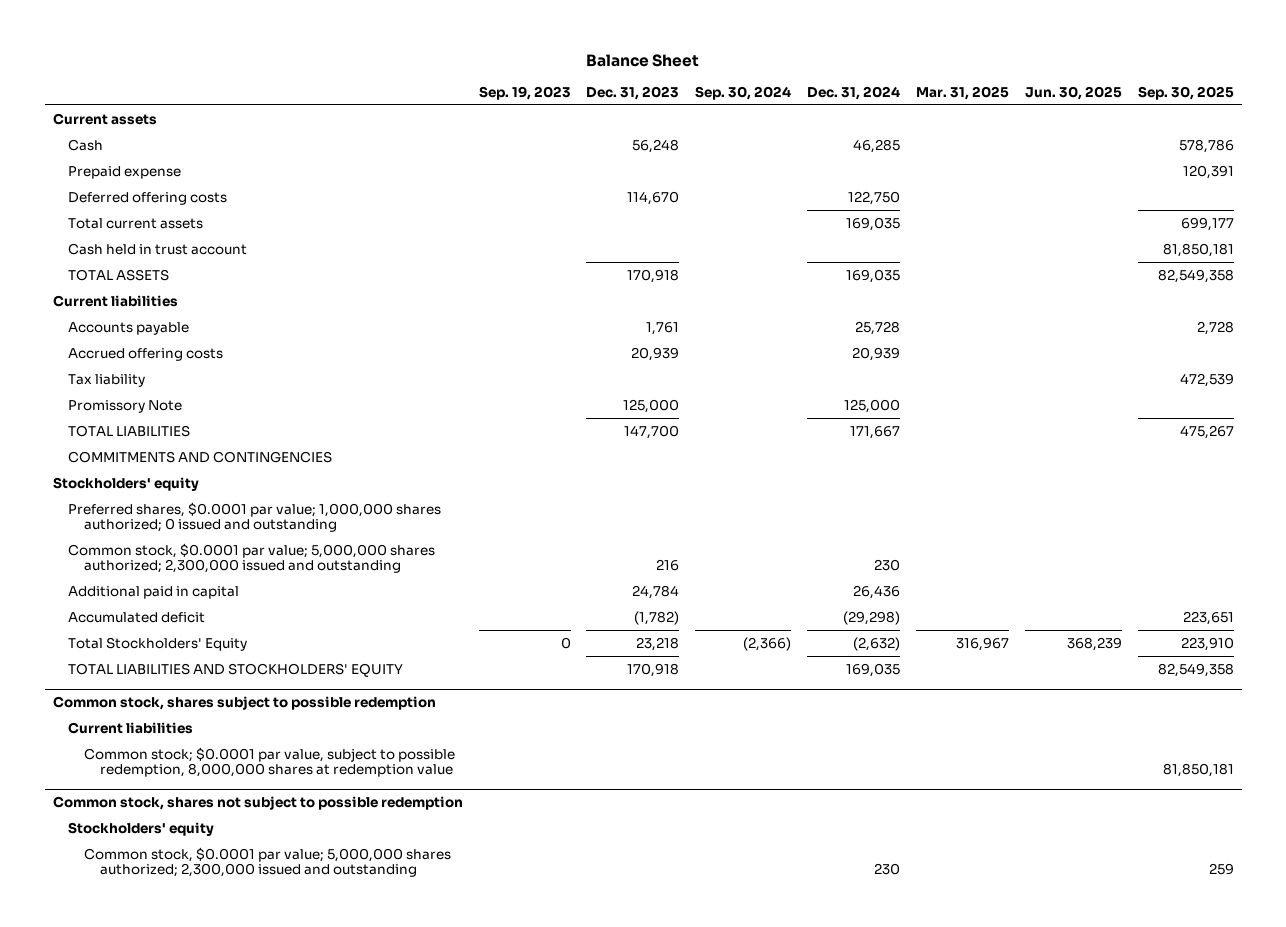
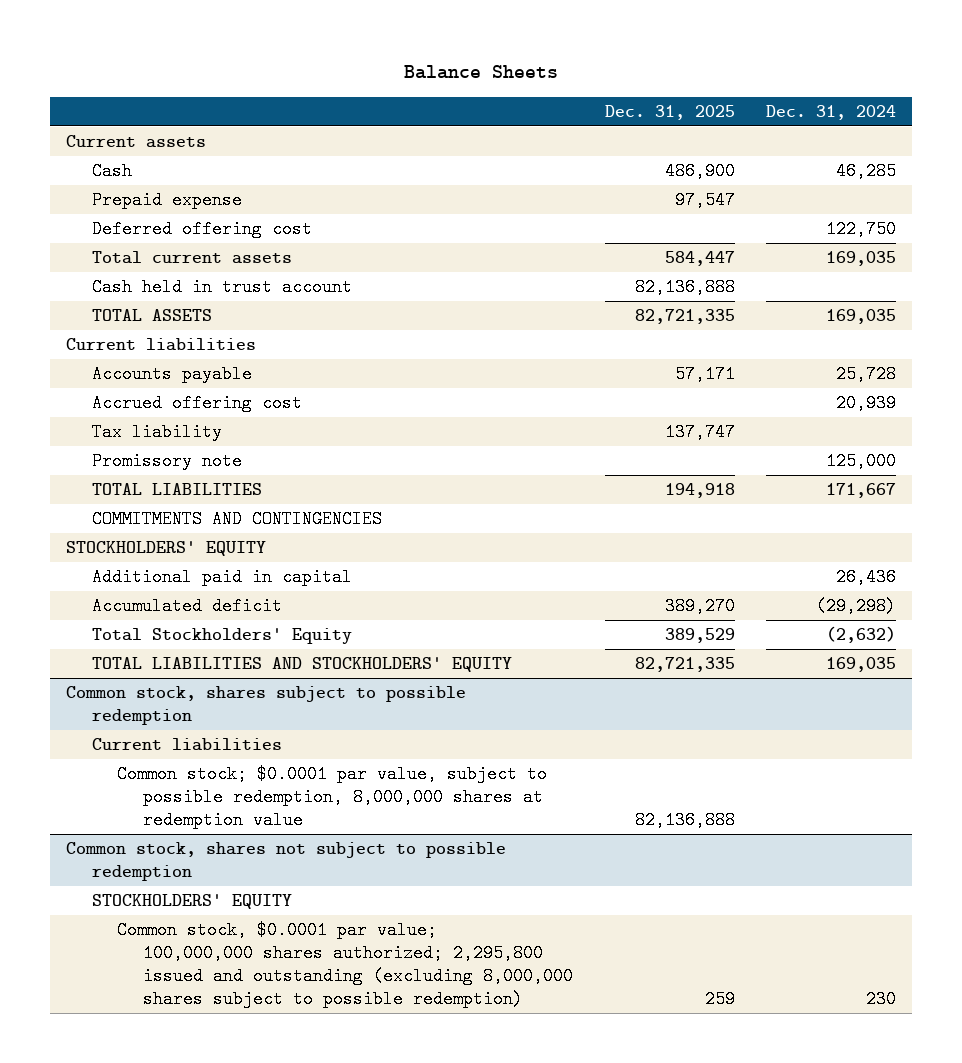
- Balance Sheet
+ Balance Sheets
- | Sep. 19, 2023 | Dec. 31, 2023 | Sep. 30, 2024 | Dec. 31, 2024 | Mar. 31, 2025 | Jun. 30, 2025 | Sep. 30, 2025
+ | Dec. 31, 2025 | Dec. 31, 2024
- Deferred offering costs | | 114,670 | | 122,750 | | |
+ Deferred offering cost | | 122,750
- Accrued offering costs | | 20,939 | | 20,939 | | |
+ Accrued offering cost | | 20,939
- Promissory Note | | 125,000 | | 125,000 | | |
+ Promissory note | | 125,000
- Stockholders' equity
- Preferred shares, $0.0001 par value; 1,000,000 shares authorized; 0 issued and outstanding
- Common stock, $0.0001 par value; 5,000,000 shares authorized; 2,300,000 issued and outstanding | | 216 | | 230 | | |
+ STOCKHOLDERS' EQUITY
@ Common stock, shares not subject to possible redemption
- Stockholders' equity
- Common stock, $0.0001 par value; 5,000,000 shares authorized; 2,300,000 issued and outstanding | | | | 230 | | | 259
+ STOCKHOLDERS' EQUITY
+ Common stock, $0.0001 par value; 100,000,000 shares authorized; 2,295,800 issued and outstanding (excluding 8,000,000 shares subject to possible redemption) | 259 | 230

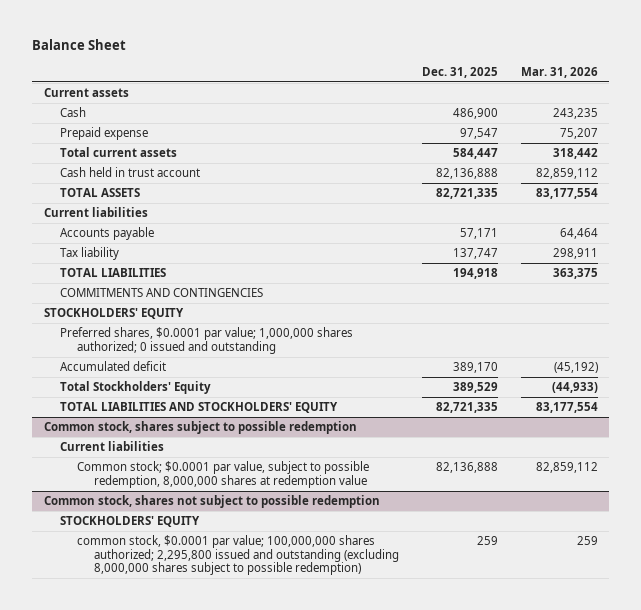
- Balance Sheets
+ Balance Sheet
- | Dec. 31, 2025 | Dec. 31, 2024
+ | Dec. 31, 2025 | Mar. 31, 2026
- Deferred offering cost | | 122,750
- Accrued offering cost | | 20,939
- Promissory note | | 125,000
- Additional paid in capital | | 26,436
- Accumulated deficit | 389,270 | (29,298)
+ Preferred shares, $0.0001 par value; 1,000,000 shares authorized; 0 issued and outstanding
+ Accumulated deficit | 389,170 | (45,192)
@ Common stock, shares not subject to possible redemption
- Common stock, $0.0001 par value; 100,000,000 shares authorized; 2,295,800 issued and outstanding (excluding 8,000,000 shares subject to possible redemption) | 259 | 230
+ common stock, $0.0001 par value; 100,000,000 shares authorized; 2,295,800 issued and outstanding (excluding 8,000,000 shares subject to possible redemption) | 259 | 259

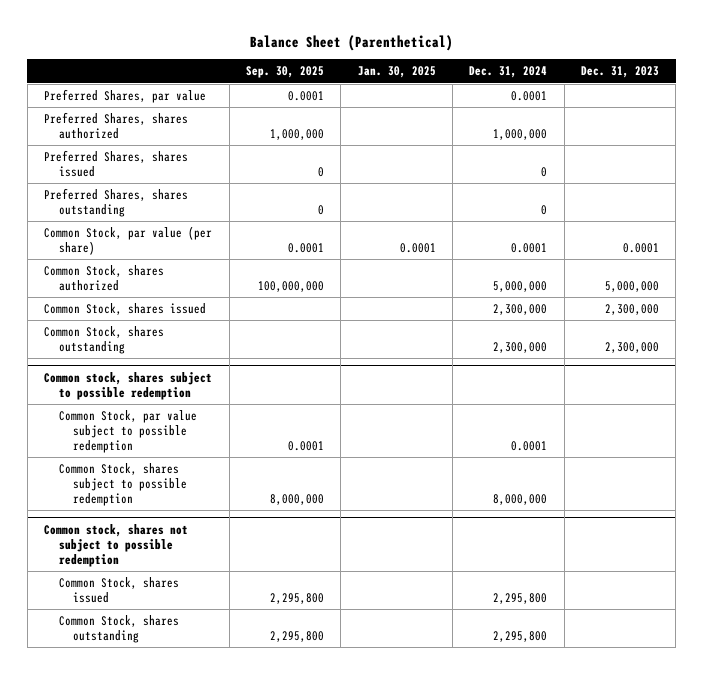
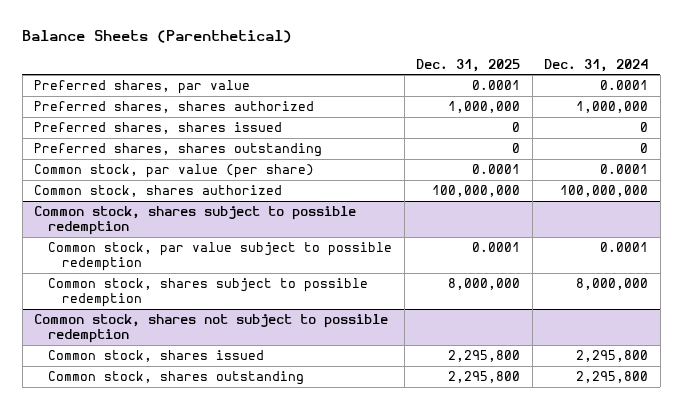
- Balance Sheet (Parenthetical)
+ Balance Sheets (Parenthetical)
- | Sep. 30, 2025 | Jan. 30, 2025 | Dec. 31, 2024 | Dec. 31, 2023
+ | Dec. 31, 2025 | Dec. 31, 2024
- Preferred Shares, par value | 0.0001 | | 0.0001 |
- Preferred Shares, shares authorized | 1,000,000 | | 1,000,000 |
- Preferred Shares, shares issued | 0 | | 0 |
- Preferred Shares, shares outstanding | 0 | | 0 |
- Common Stock, par value (per share) | 0.0001 | 0.0001 | 0.0001 | 0.0001
- Common Stock, shares authorized | 100,000,000 | | 5,000,000 | 5,000,000
- Common Stock, shares issued | | | 2,300,000 | 2,300,000
- Common Stock, shares outstanding | | | 2,300,000 | 2,300,000
+ Preferred shares, par value | 0.0001 | 0.0001
+ Preferred shares, shares authorized | 1,000,000 | 1,000,000
+ Preferred shares, shares issued | 0 | 0
+ Preferred shares, shares outstanding | 0 | 0
+ Common stock, par value (per share) | 0.0001 | 0.0001
+ Common stock, shares authorized | 100,000,000 | 100,000,000
@ Common stock, shares subject to possible redemption
- Common Stock, par value subject to possible redemption | 0.0001 | | 0.0001 |
- Common Stock, shares subject to possible redemption | 8,000,000 | | 8,000,000 |
+ Common stock, par value subject to possible redemption | 0.0001 | 0.0001
+ Common stock, shares subject to possible redemption | 8,000,000 | 8,000,000
@ Common stock, shares not subject to possible redemption
- Common Stock, shares issued | 2,295,800 | | 2,295,800 |
- Common Stock, shares outstanding | 2,295,800 | | 2,295,800 |
+ Common stock, shares issued | 2,295,800 | 2,295,800
+ Common stock, shares outstanding | 2,295,800 | 2,295,800

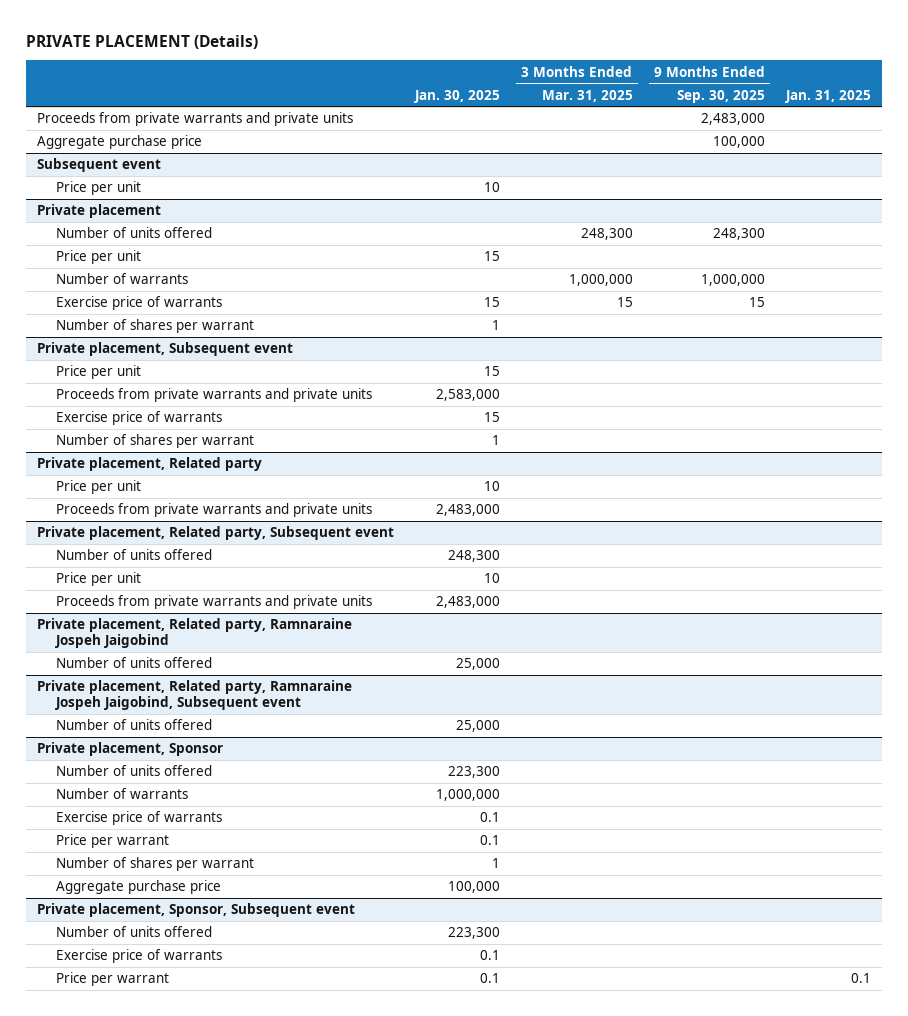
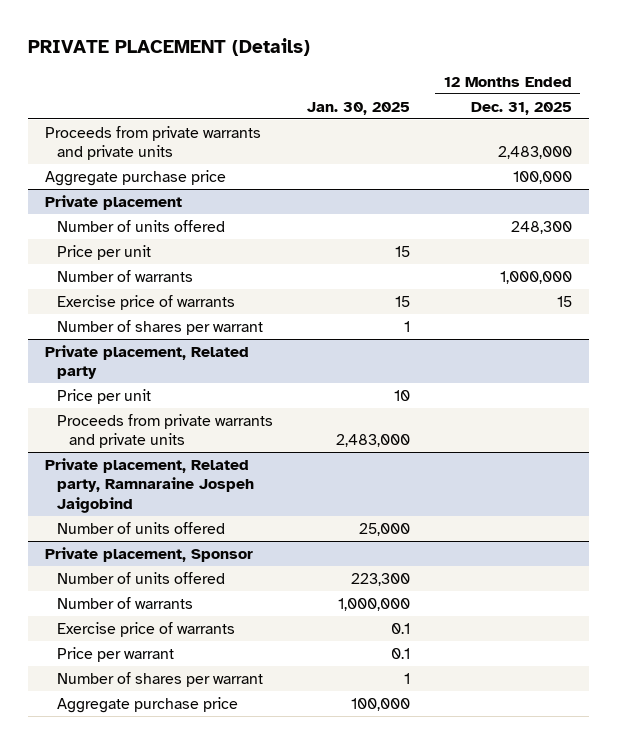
- | Jan. 30, 2025 | 3 Months Ended Mar. 31, 2025 | 9 Months Ended Sep. 30, 2025 | Jan. 31, 2025
+ | Jan. 30, 2025 | 12 Months Ended Dec. 31, 2025
- Subsequent event
- Price per unit | 10 | | |
- Private placement, Subsequent event
- Price per unit | 15 | | |
- Proceeds from private warrants and private units | 2,583,000 | | |
- Exercise price of warrants | 15 | | |
- Number of shares per warrant | 1 | | |
- Private placement, Related party, Subsequent event
- Number of units offered | 248,300 | | |
- Price per unit | 10 | | |
- Proceeds from private warrants and private units | 2,483,000 | | |
- Private placement, Related party, Ramnaraine Jospeh Jaigobind, Subsequent event
- Number of units offered | 25,000 | | |
- Private placement, Sponsor, Subsequent event
- Number of units offered | 223,300 | | |
- Exercise price of warrants | 0.1 | | |
- Price per warrant | 0.1 | | | 0.1

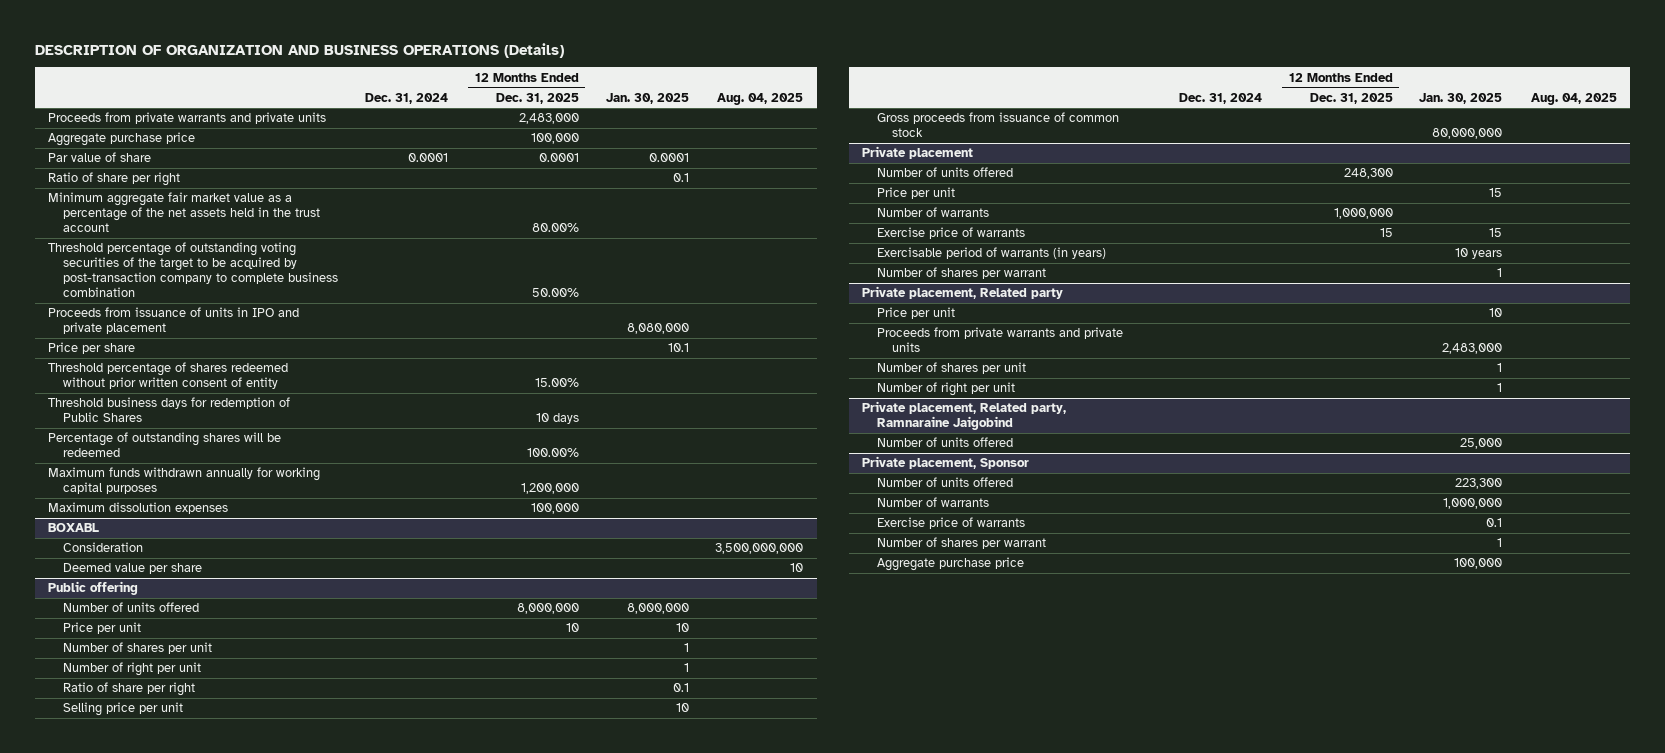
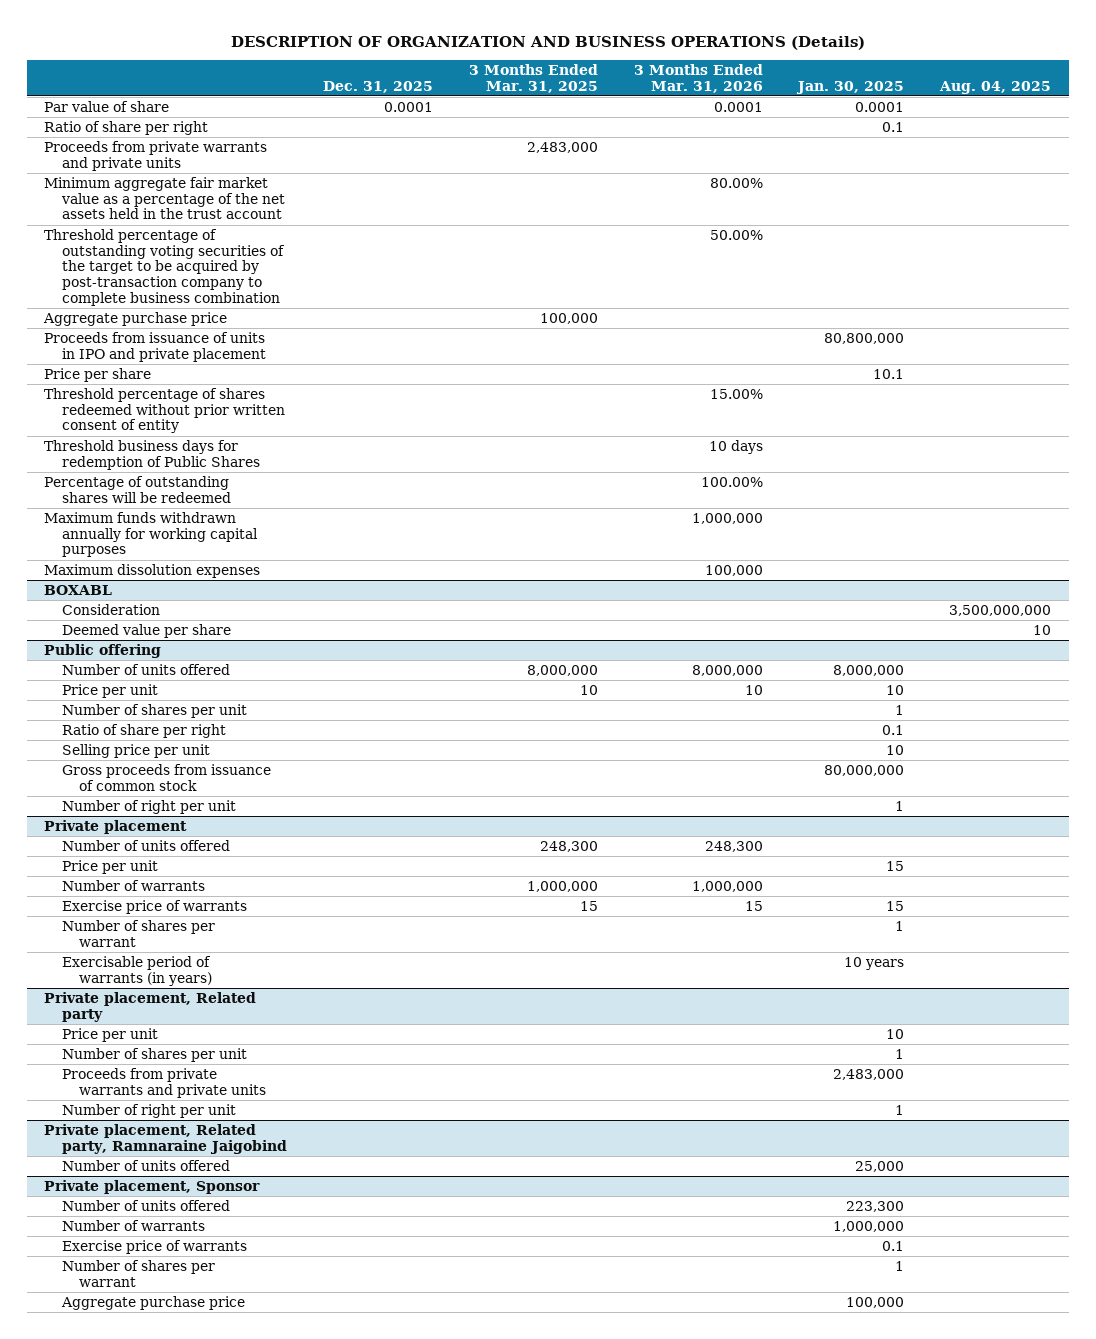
- | Dec. 31, 2024 | 12 Months Ended Dec. 31, 2025 | Jan. 30, 2025 | Aug. 04, 2025
+ | Dec. 31, 2025 | 3 Months Ended Mar. 31, 2025 | 3 Months Ended Mar. 31, 2026 | Jan. 30, 2025 | Aug. 04, 2025
moved down: Proceeds from private warrants and private units | | 2,483,000 | | |
- Proceeds from issuance of units in IPO and private placement | | | 8,080,000 |
moved down: Aggregate purchase price | | 100,000 | | |
+ Proceeds from issuance of units in IPO and private placement | | | | 80,800,000 |
@ Public offering
moved down: Number of right per unit | | | | 1 |
@ Private placement
moved down: Exercisable period of warrants (in years) | | | | 10 years |
@ Private placement, Related party
moved down: Proceeds from private warrants and private units | | | | 2,483,000 |

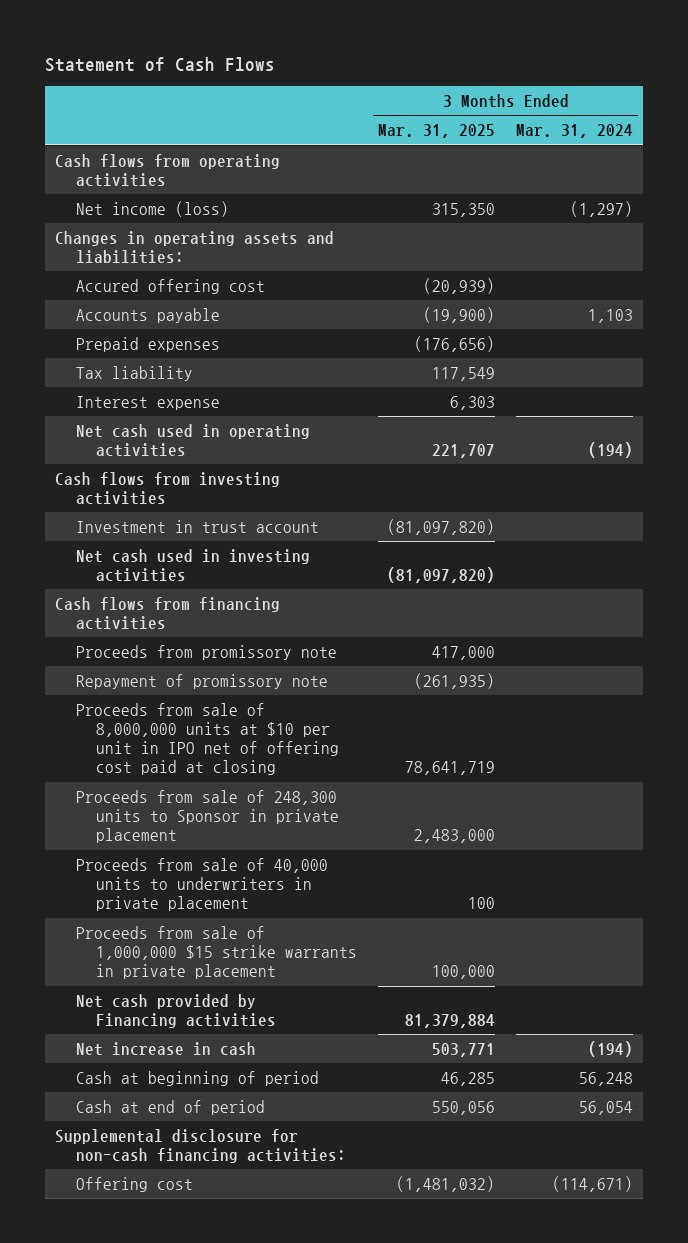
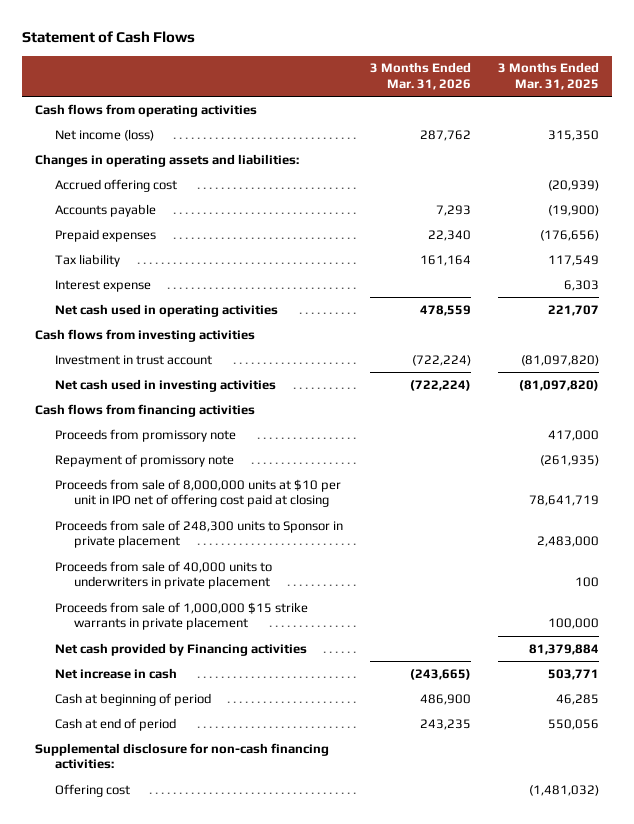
- | 3 Months Ended Mar. 31, 2025 | 3 Months Ended Mar. 31, 2024
+ | 3 Months Ended Mar. 31, 2026 | 3 Months Ended Mar. 31, 2025
- Accured offering cost | (20,939) |
+ Accrued offering cost | | (20,939)

